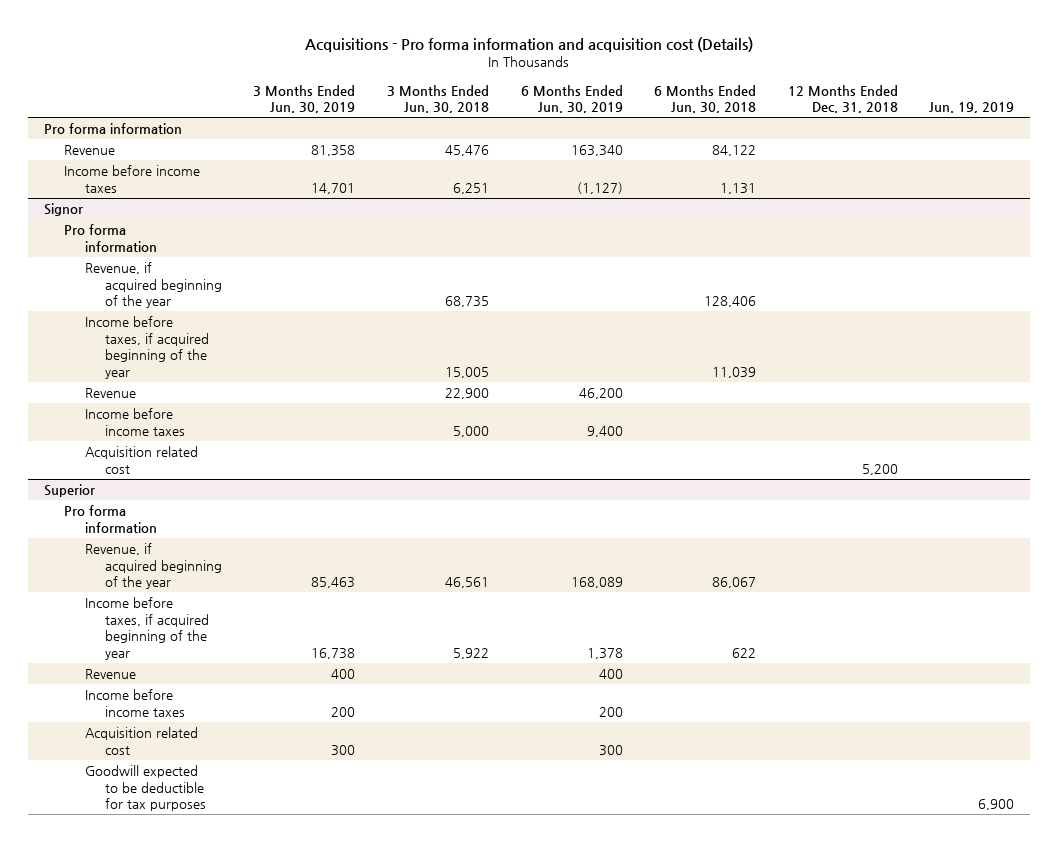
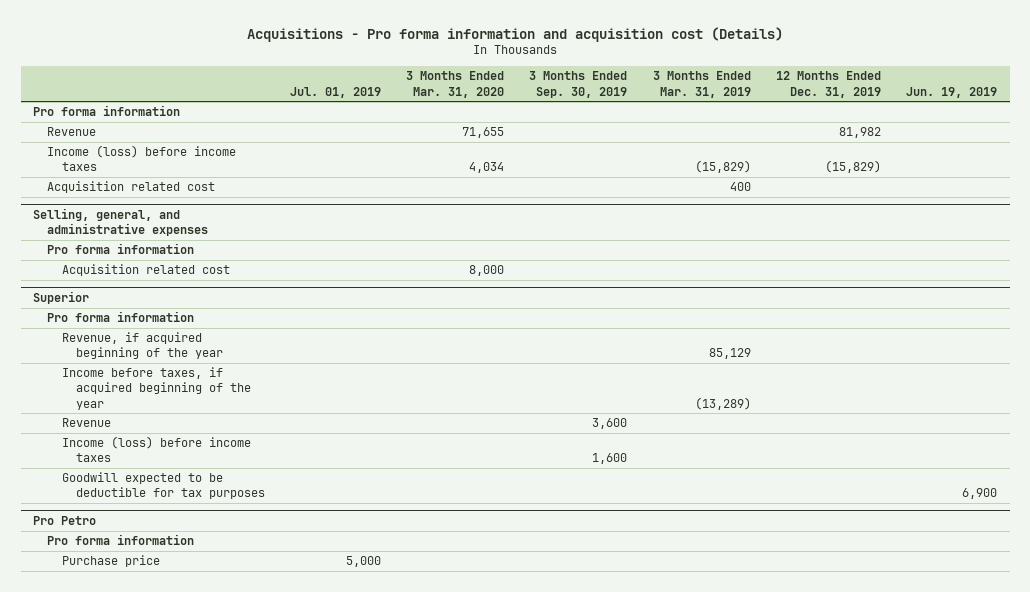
- | 3 Months Ended Jun. 30, 2019 | 3 Months Ended Jun. 30, 2018 | 6 Months Ended Jun. 30, 2019 | 6 Months Ended Jun. 30, 2018 | 12 Months Ended Dec. 31, 2018 | Jun. 19, 2019
+ | Jul. 01, 2019 | 3 Months Ended Mar. 31, 2020 | 3 Months Ended Sep. 30, 2019 | 3 Months Ended Mar. 31, 2019 | 12 Months Ended Dec. 31, 2019 | Jun. 19, 2019
- Income before income taxes | 14,701 | 6,251 | (1,127) | 1,131 | |
- Signor
- Pro forma information
- Revenue, if acquired beginning of the year | | 68,735 | | 128,406 | |
- Income before taxes, if acquired beginning of the year | | 15,005 | | 11,039 | |
- Revenue | | 22,900 | 46,200 | | |
- Income before income taxes | | 5,000 | 9,400 | | |
- Acquisition related cost | | | | | 5,200 |
+ Income (loss) before income taxes | | 4,034 | | (15,829) | (15,829) |
+ Acquisition related cost | | | | 400 | |
+ Selling, general, and administrative expenses
+ Pro forma information
+ Acquisition related cost | | 8,000 | | | |
@ Superior
- Income before income taxes | 200 | | 200 | | |
- Acquisition related cost | 300 | | 300 | | |
+ Income (loss) before income taxes | | | 1,600 | | |
+ Pro Petro
+ Pro forma information
+ Purchase price | 5,000 | | | | |

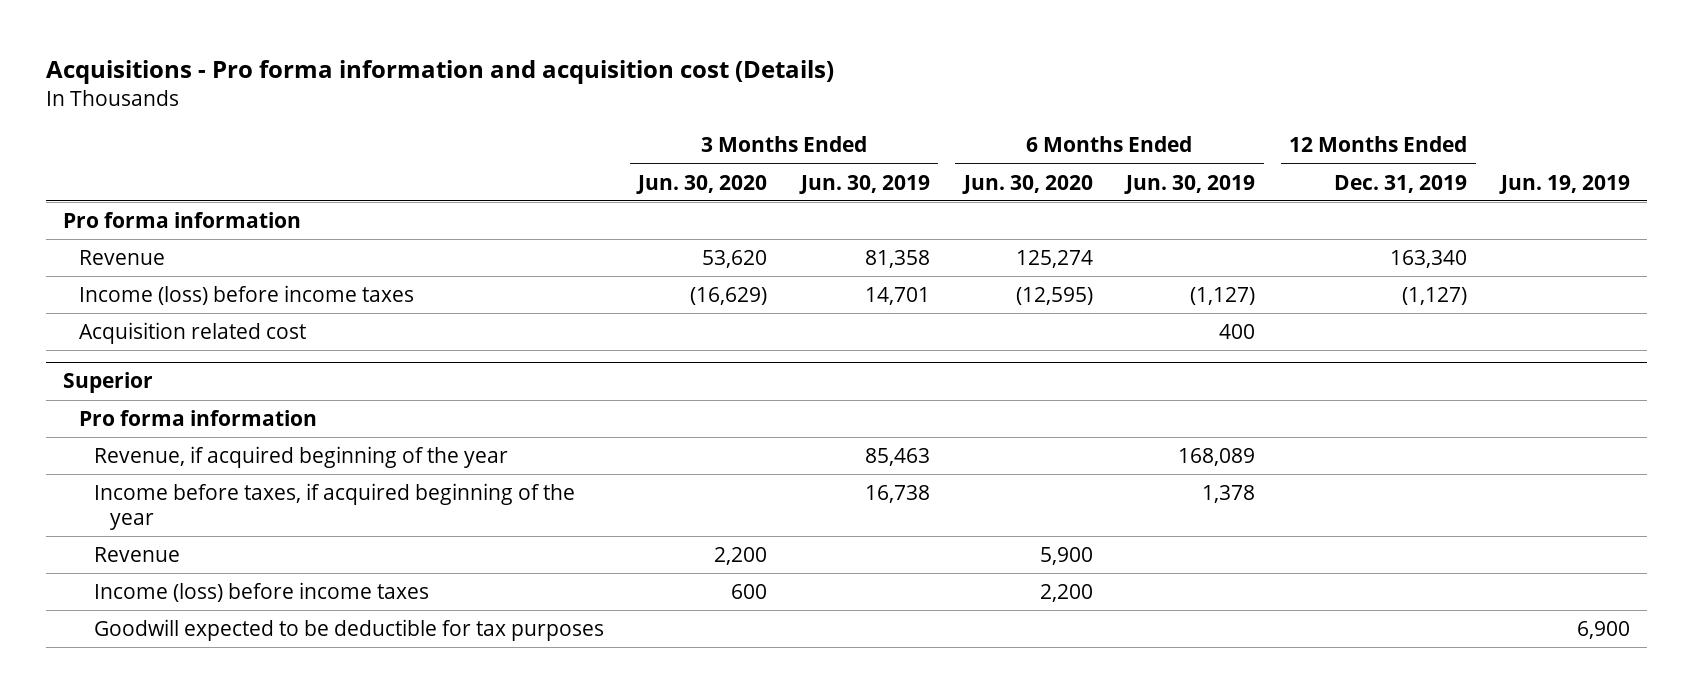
- | Jul. 01, 2019 | 3 Months Ended Mar. 31, 2020 | 3 Months Ended Sep. 30, 2019 | 3 Months Ended Mar. 31, 2019 | 12 Months Ended Dec. 31, 2019 | Jun. 19, 2019
+ | 3 Months Ended Jun. 30, 2020 | 3 Months Ended Jun. 30, 2019 | 6 Months Ended Jun. 30, 2020 | 6 Months Ended Jun. 30, 2019 | 12 Months Ended Dec. 31, 2019 | Jun. 19, 2019
- Revenue | | 71,655 | | | 81,982 |
- Income (loss) before income taxes | | 4,034 | | (15,829) | (15,829) |
+ Revenue | 53,620 | 81,358 | 125,274 | | 163,340 |
+ Income (loss) before income taxes | (16,629) | 14,701 | (12,595) | (1,127) | (1,127) |
- Selling, general, and administrative expenses
- Pro forma information
- Acquisition related cost | | 8,000 | | | |
- Pro Petro
- Pro forma information
- Purchase price | 5,000 | | | | |

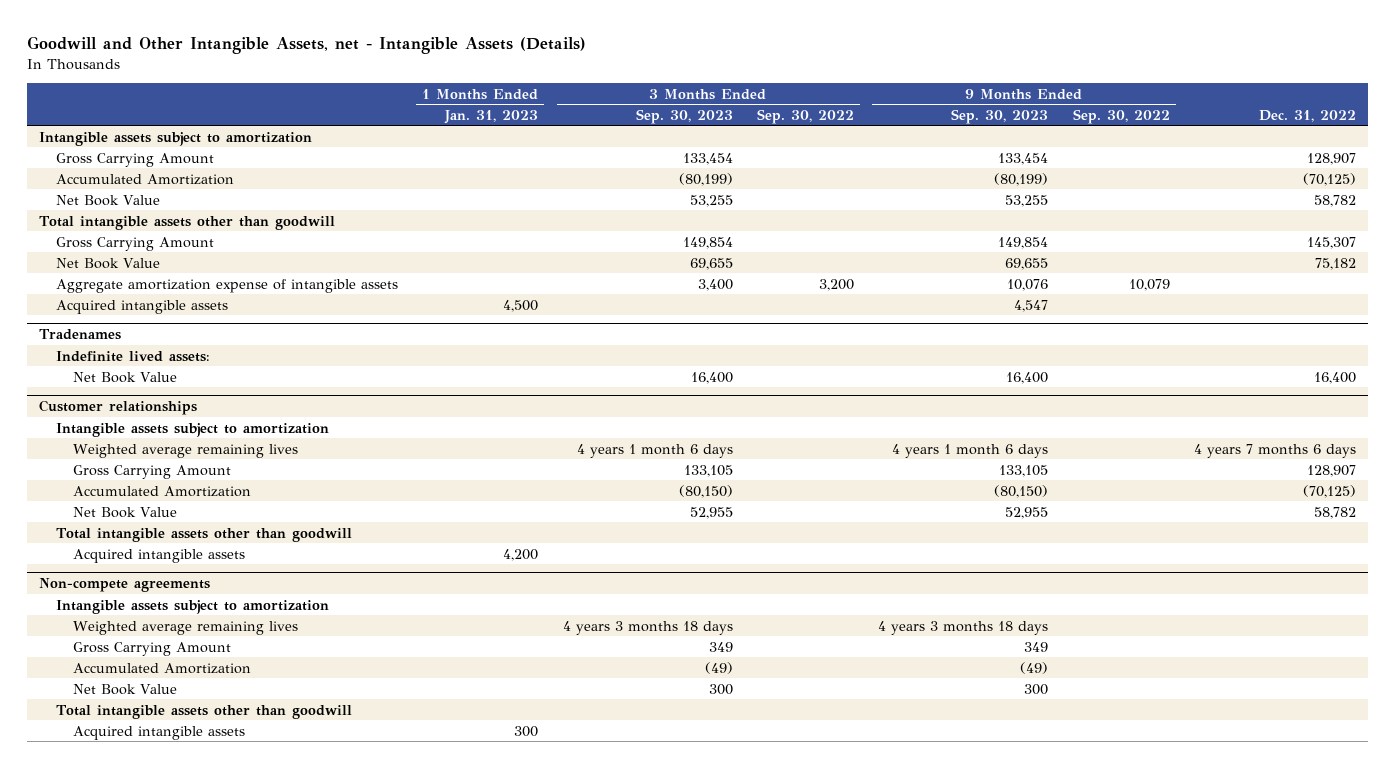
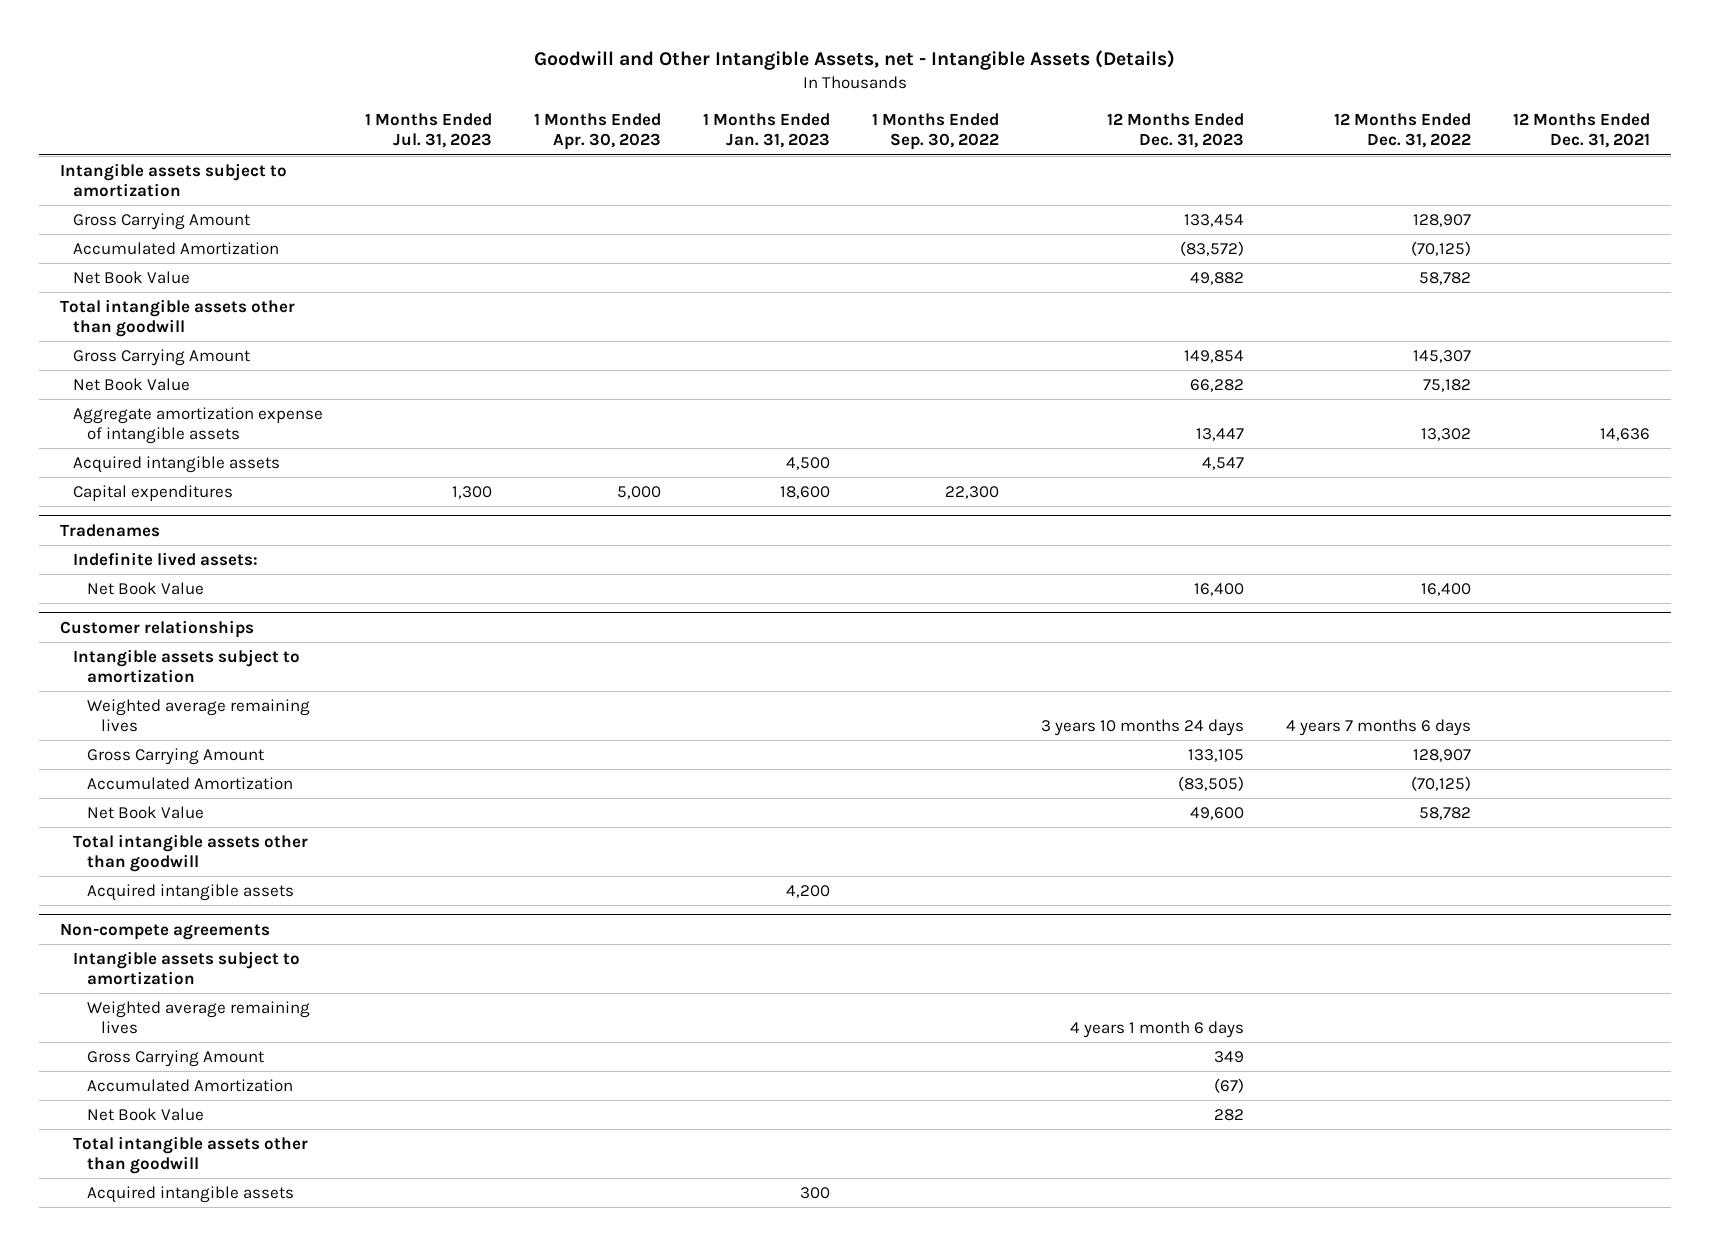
- | 1 Months Ended Jan. 31, 2023 | 3 Months Ended Sep. 30, 2023 | 3 Months Ended Sep. 30, 2022 | 9 Months Ended Sep. 30, 2023 | 9 Months Ended Sep. 30, 2022 | Dec. 31, 2022
+ | 1 Months Ended Jul. 31, 2023 | 1 Months Ended Apr. 30, 2023 | 1 Months Ended Jan. 31, 2023 | 1 Months Ended Sep. 30, 2022 | 12 Months Ended Dec. 31, 2023 | 12 Months Ended Dec. 31, 2022 | 12 Months Ended Dec. 31, 2021
+ Capital expenditures | 1,300 | 5,000 | 18,600 | 22,300 | | |

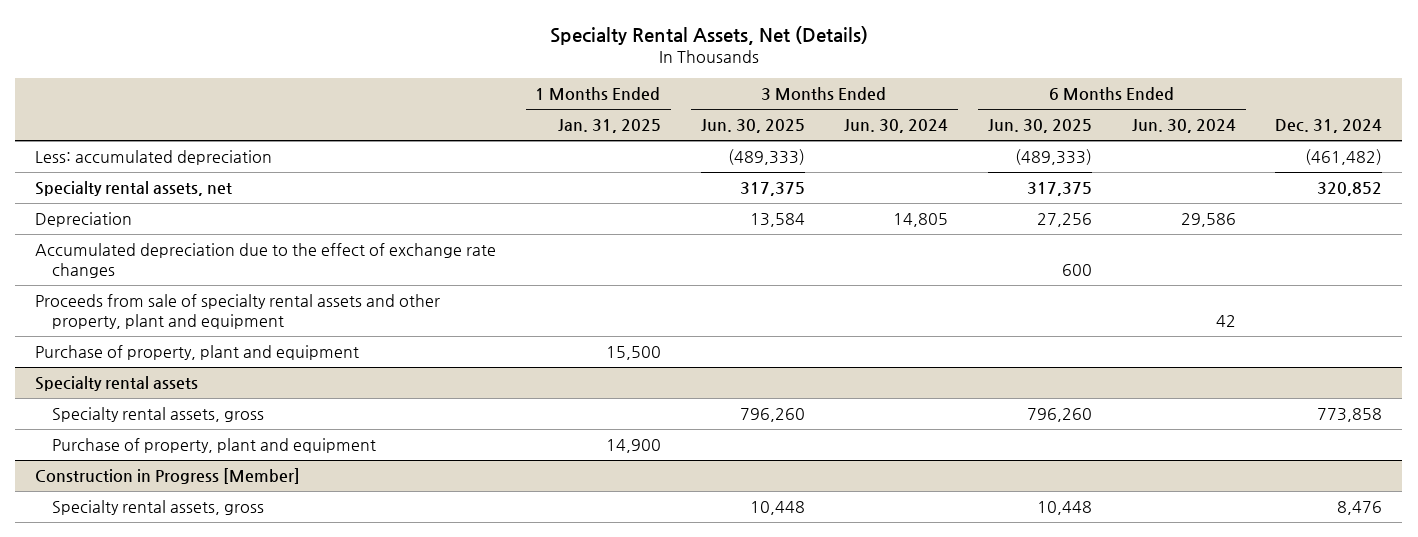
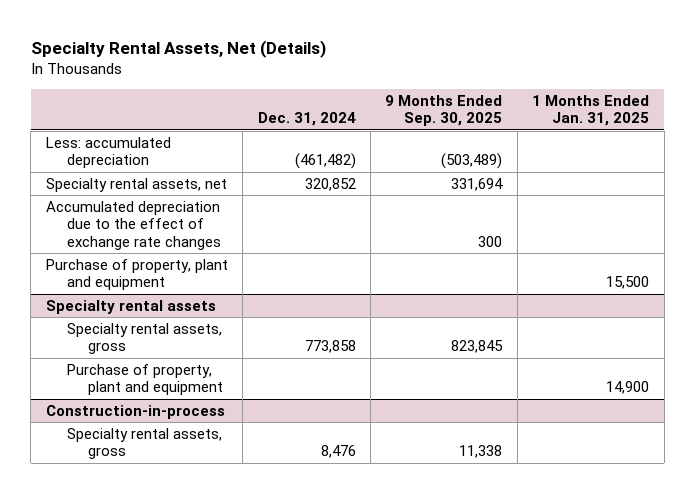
- | 1 Months Ended Jan. 31, 2025 | 3 Months Ended Jun. 30, 2025 | 3 Months Ended Jun. 30, 2024 | 6 Months Ended Jun. 30, 2025 | 6 Months Ended Jun. 30, 2024 | Dec. 31, 2024
+ | Dec. 31, 2024 | 9 Months Ended Sep. 30, 2025 | 1 Months Ended Jan. 31, 2025
- Depreciation | | 13,584 | 14,805 | 27,256 | 29,586 |
- Proceeds from sale of specialty rental assets and other property, plant and equipment | | | | | 42 |
- Construction in Progress [Member]
+ Construction-in-process

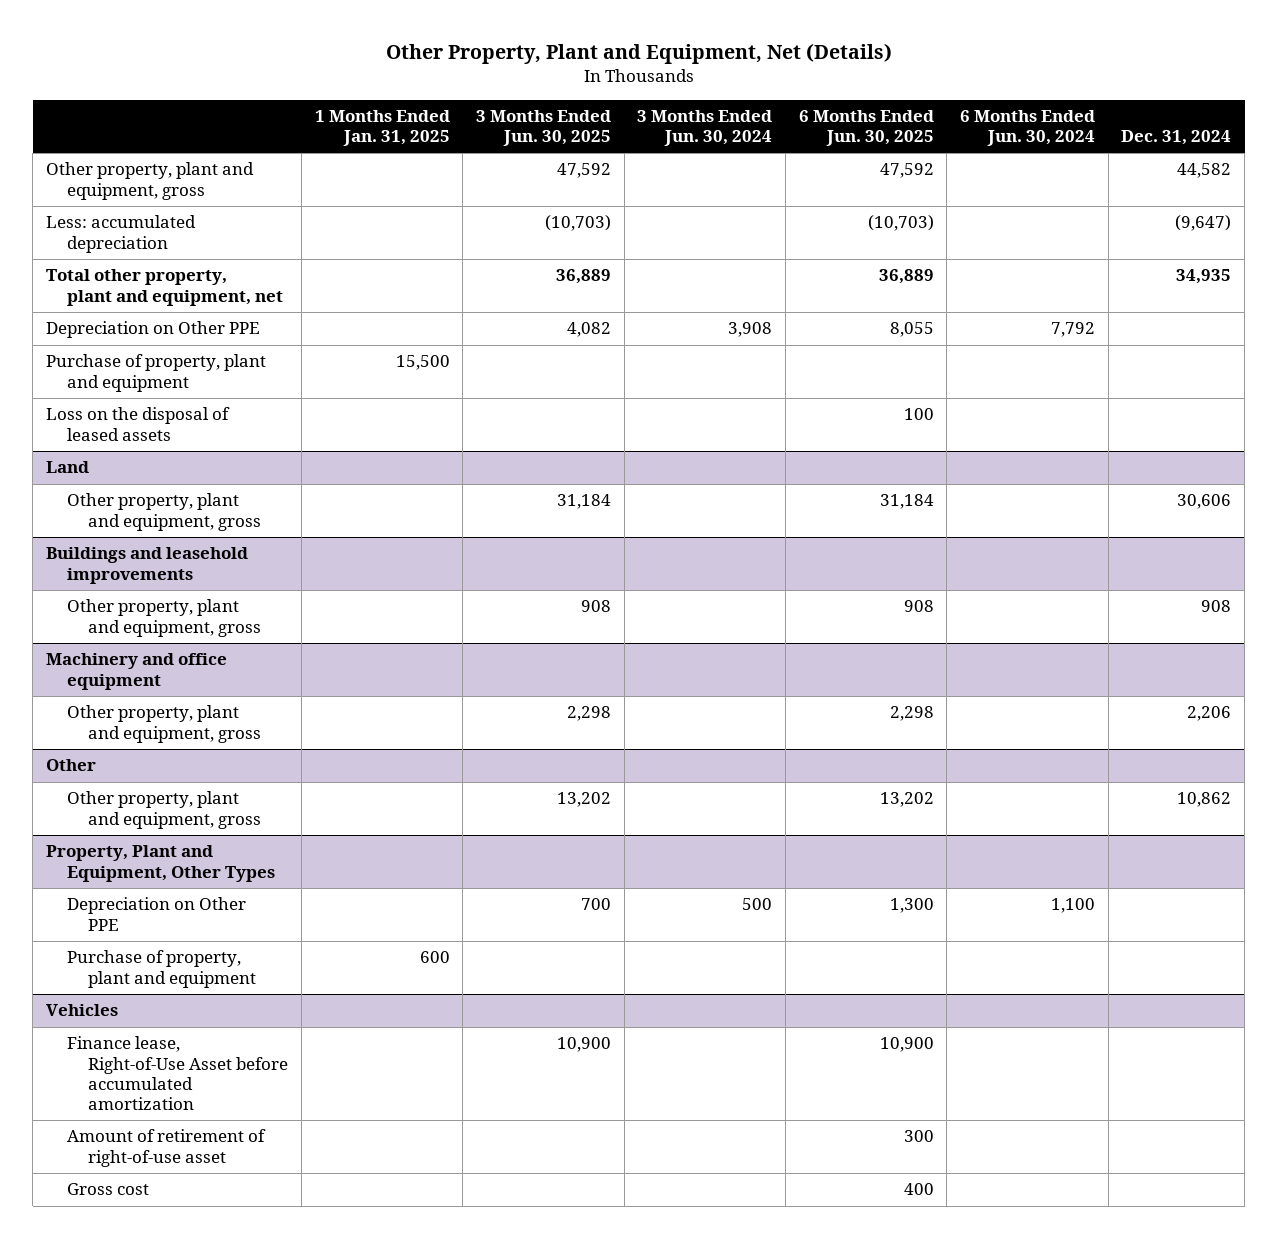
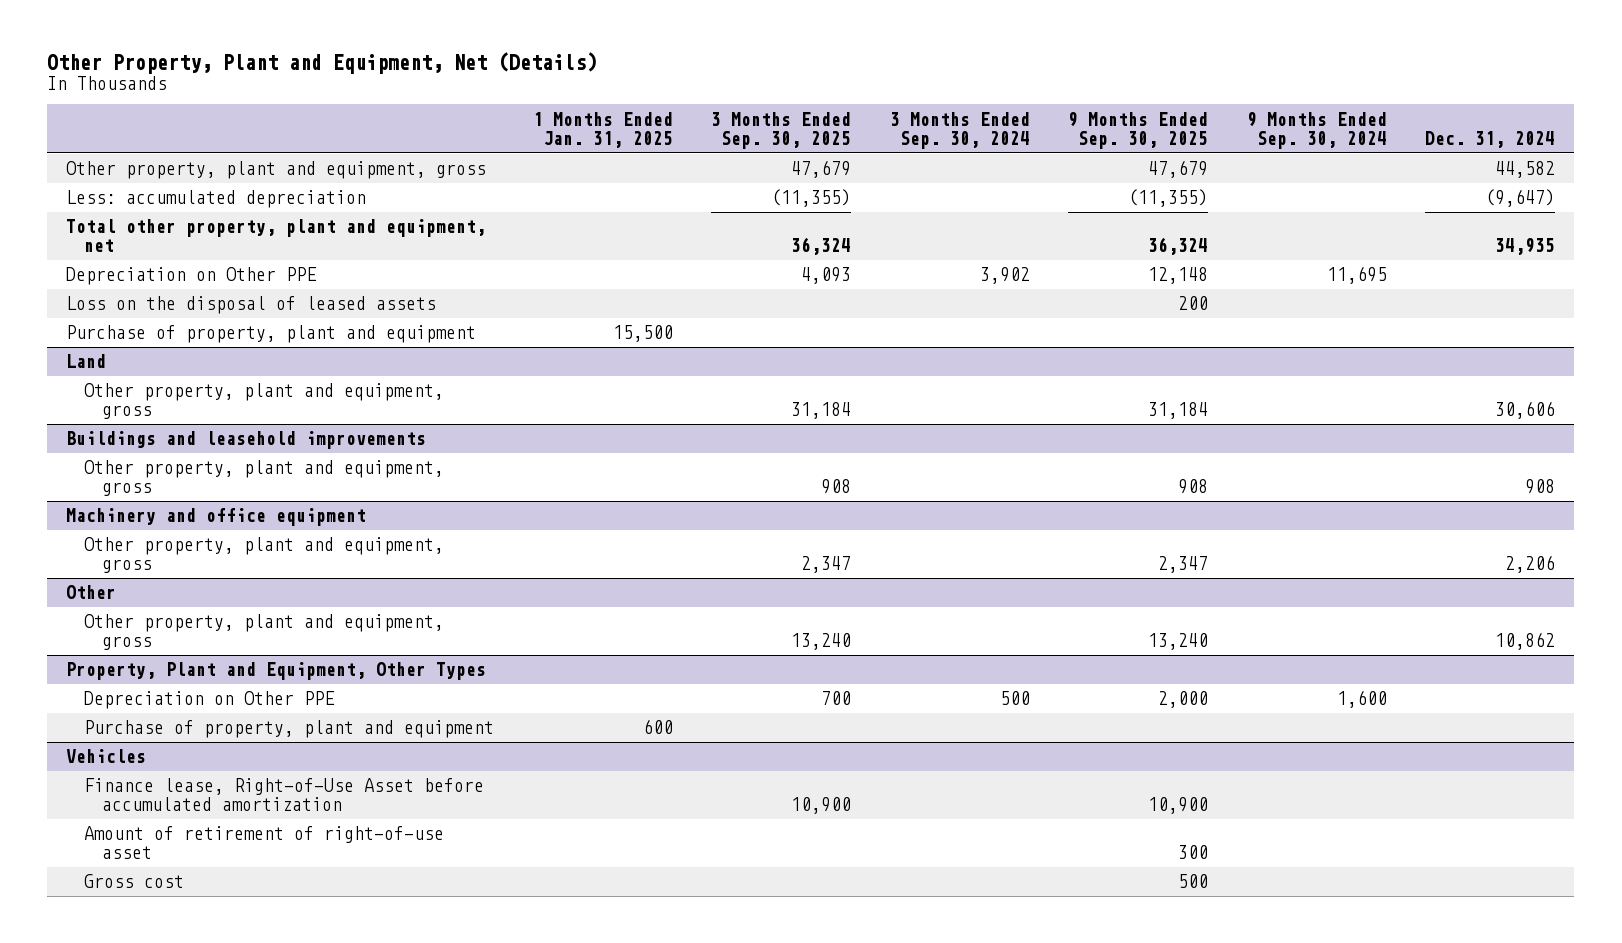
- | 1 Months Ended Jan. 31, 2025 | 3 Months Ended Jun. 30, 2025 | 3 Months Ended Jun. 30, 2024 | 6 Months Ended Jun. 30, 2025 | 6 Months Ended Jun. 30, 2024 | Dec. 31, 2024
+ | 1 Months Ended Jan. 31, 2025 | 3 Months Ended Sep. 30, 2025 | 3 Months Ended Sep. 30, 2024 | 9 Months Ended Sep. 30, 2025 | 9 Months Ended Sep. 30, 2024 | Dec. 31, 2024
moved down: Purchase of property, plant and equipment | 15,500 | | | | |

